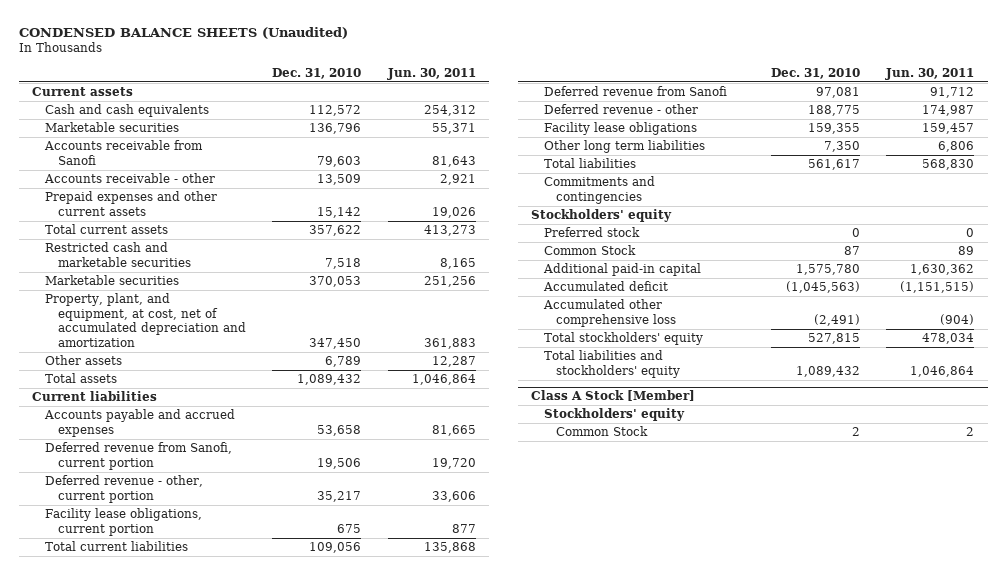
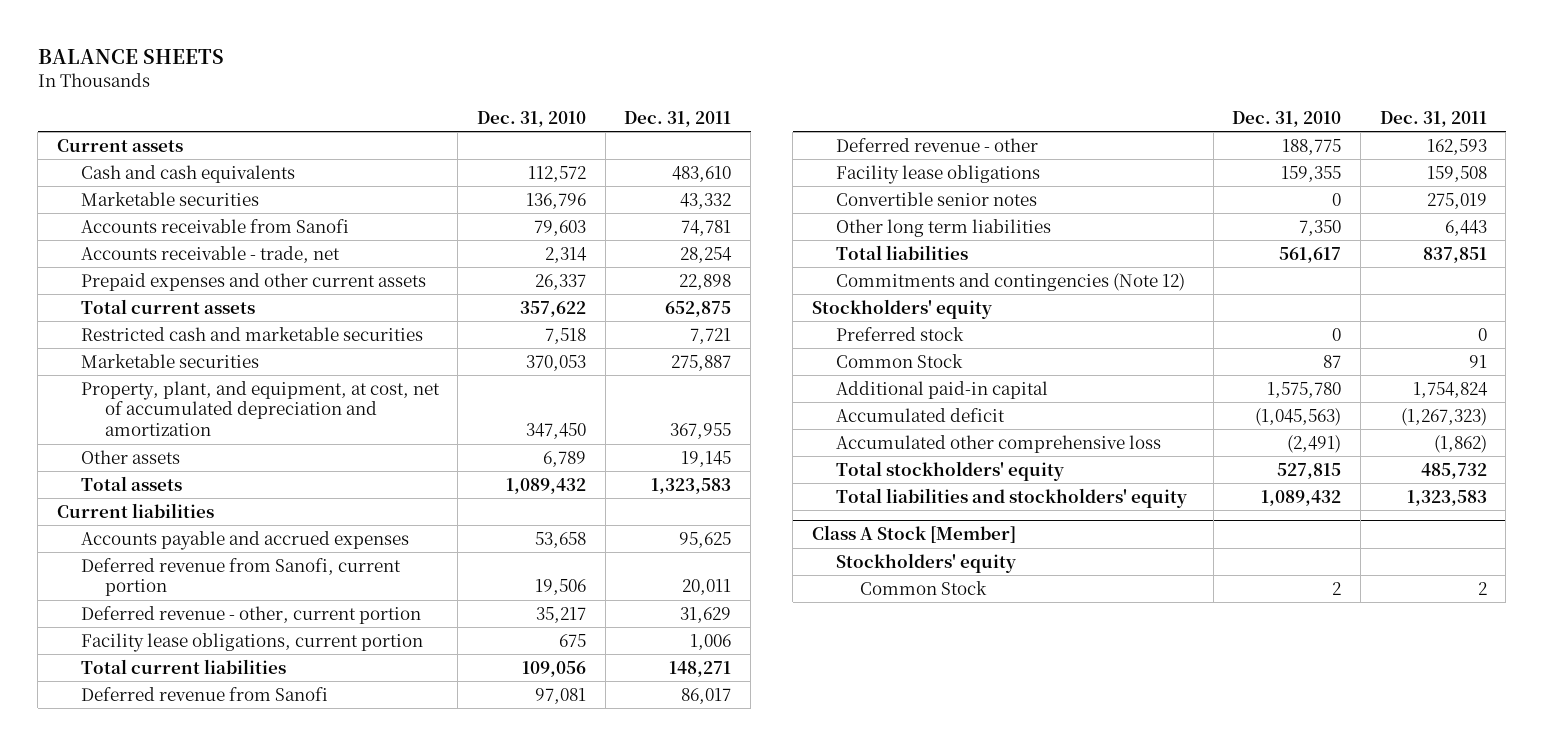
- CONDENSED BALANCE SHEETS (Unaudited)
+ BALANCE SHEETS
- | Dec. 31, 2010 | Jun. 30, 2011
+ | Dec. 31, 2010 | Dec. 31, 2011
- Accounts receivable - other | 13,509 | 2,921
- Prepaid expenses and other current assets | 15,142 | 19,026
+ Accounts receivable - trade, net | 2,314 | 28,254
+ Prepaid expenses and other current assets | 26,337 | 22,898
+ Convertible senior notes | 0 | 275,019
- Commitments and contingencies
+ Commitments and contingencies (Note 12)

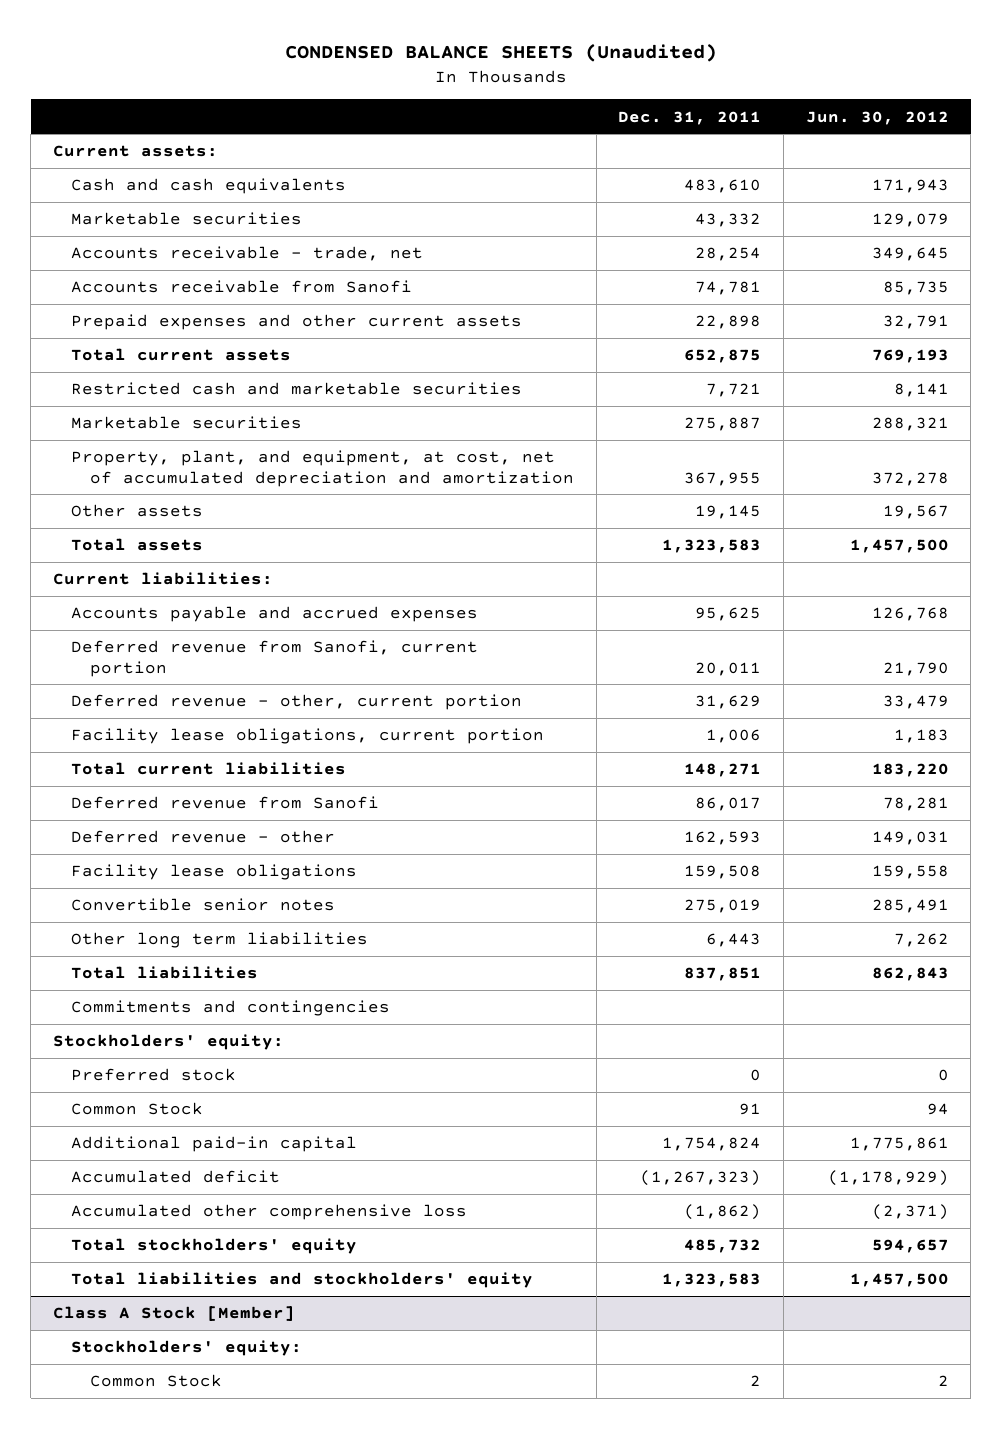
- BALANCE SHEETS
+ CONDENSED BALANCE SHEETS (Unaudited)
- | Dec. 31, 2010 | Dec. 31, 2011
+ | Dec. 31, 2011 | Jun. 30, 2012
- Current assets
+ Current assets:
moved down: Accounts receivable from Sanofi | 74,781 | 85,735
- Current liabilities
+ Current liabilities:
- Commitments and contingencies (Note 12)
- Stockholders' equity
+ Commitments and contingencies
+ Stockholders' equity:
@ Class A Stock [Member]
- Stockholders' equity
+ Stockholders' equity:

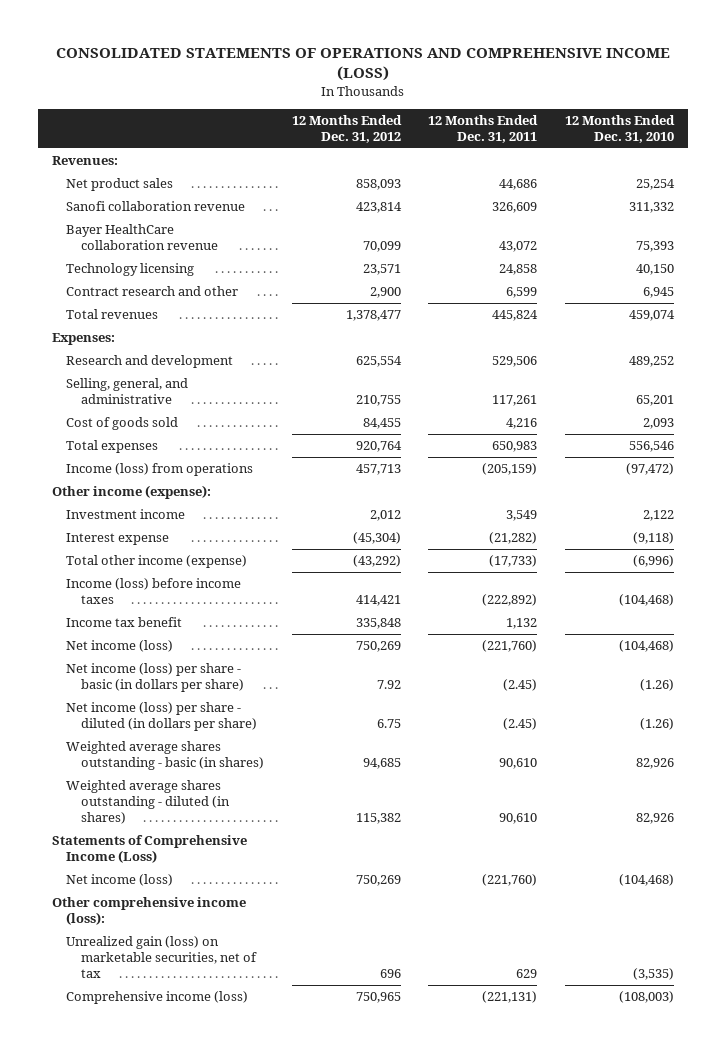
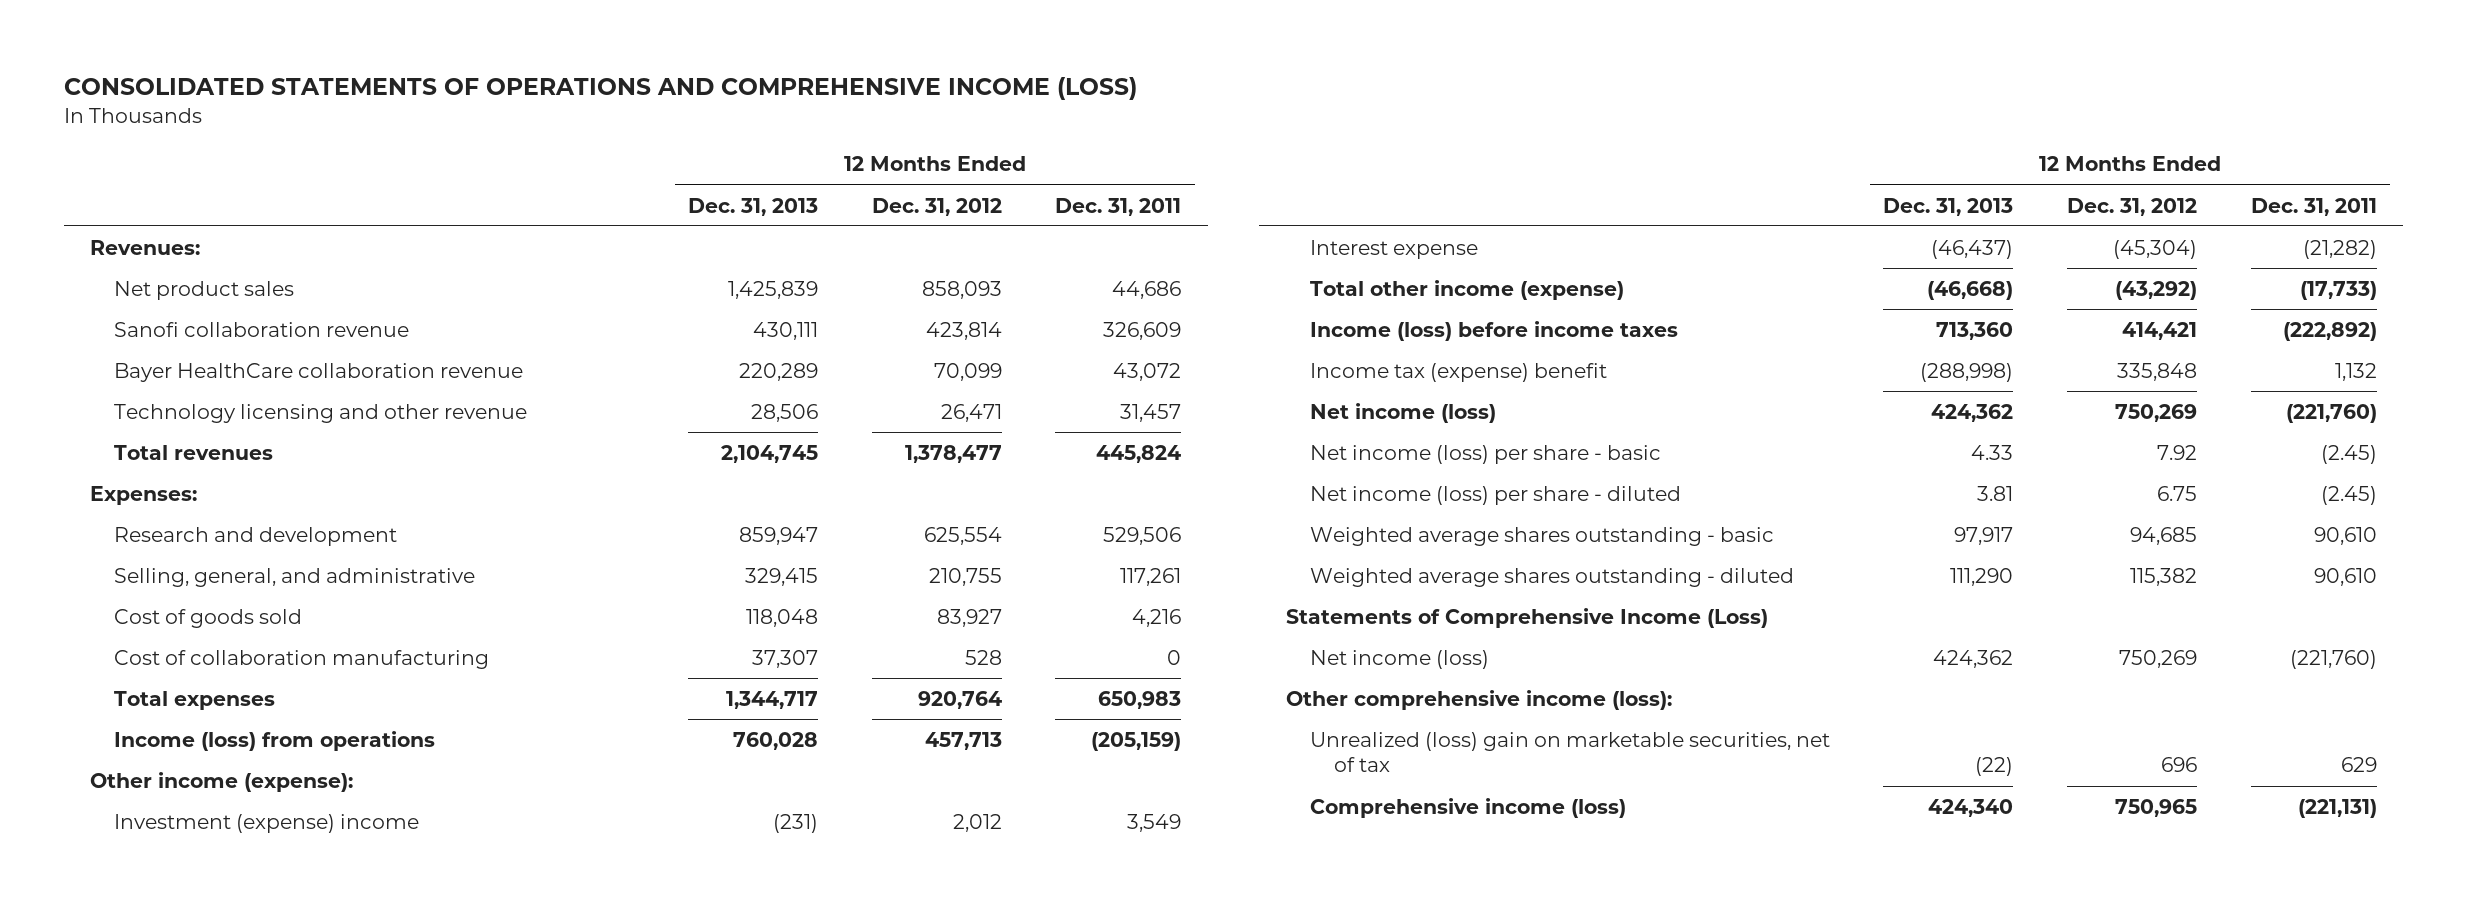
- | 12 Months Ended Dec. 31, 2012 | 12 Months Ended Dec. 31, 2011 | 12 Months Ended Dec. 31, 2010
+ | 12 Months Ended Dec. 31, 2013 | 12 Months Ended Dec. 31, 2012 | 12 Months Ended Dec. 31, 2011
- Technology licensing | 23,571 | 24,858 | 40,150
- Contract research and other | 2,900 | 6,599 | 6,945
+ Technology licensing and other revenue | 28,506 | 26,471 | 31,457
- Cost of goods sold | 84,455 | 4,216 | 2,093
+ Cost of goods sold | 118,048 | 83,927 | 4,216
+ Cost of collaboration manufacturing | 37,307 | 528 | 0
- Investment income | 2,012 | 3,549 | 2,122
+ Investment (expense) income | (231) | 2,012 | 3,549
- Income tax benefit | 335,848 | 1,132 |
+ Income tax (expense) benefit | (288,998) | 335,848 | 1,132
- Net income (loss) per share - basic (in dollars per share) | 7.92 | (2.45) | (1.26)
- Net income (loss) per share - diluted (in dollars per share) | 6.75 | (2.45) | (1.26)
- Weighted average shares outstanding - basic (in shares) | 94,685 | 90,610 | 82,926
- Weighted average shares outstanding - diluted (in shares) | 115,382 | 90,610 | 82,926
+ Net income (loss) per share - basic | 4.33 | 7.92 | (2.45)
+ Net income (loss) per share - diluted | 3.81 | 6.75 | (2.45)
+ Weighted average shares outstanding - basic | 97,917 | 94,685 | 90,610
+ Weighted average shares outstanding - diluted | 111,290 | 115,382 | 90,610
- Unrealized gain (loss) on marketable securities, net of tax | 696 | 629 | (3,535)
+ Unrealized (loss) gain on marketable securities, net of tax | (22) | 696 | 629

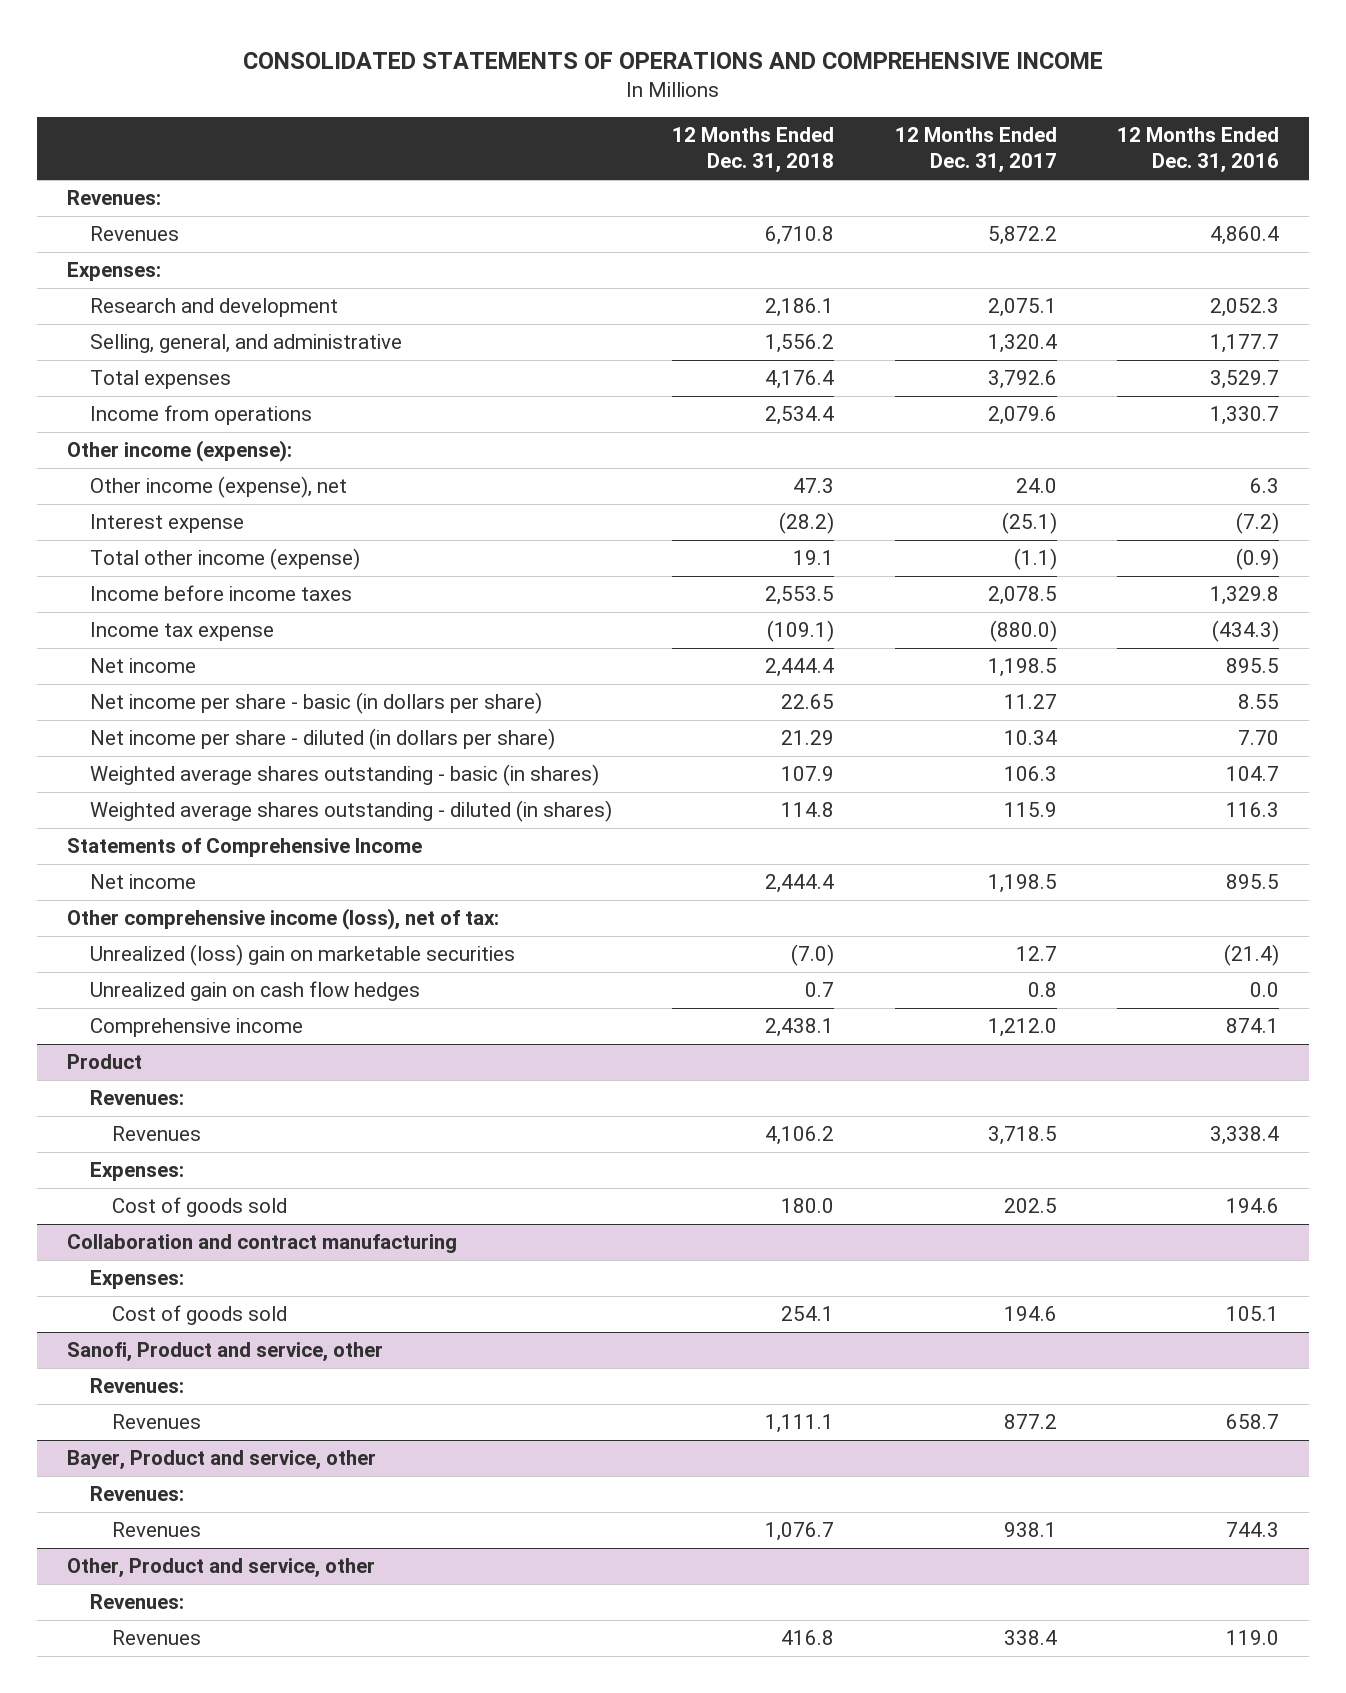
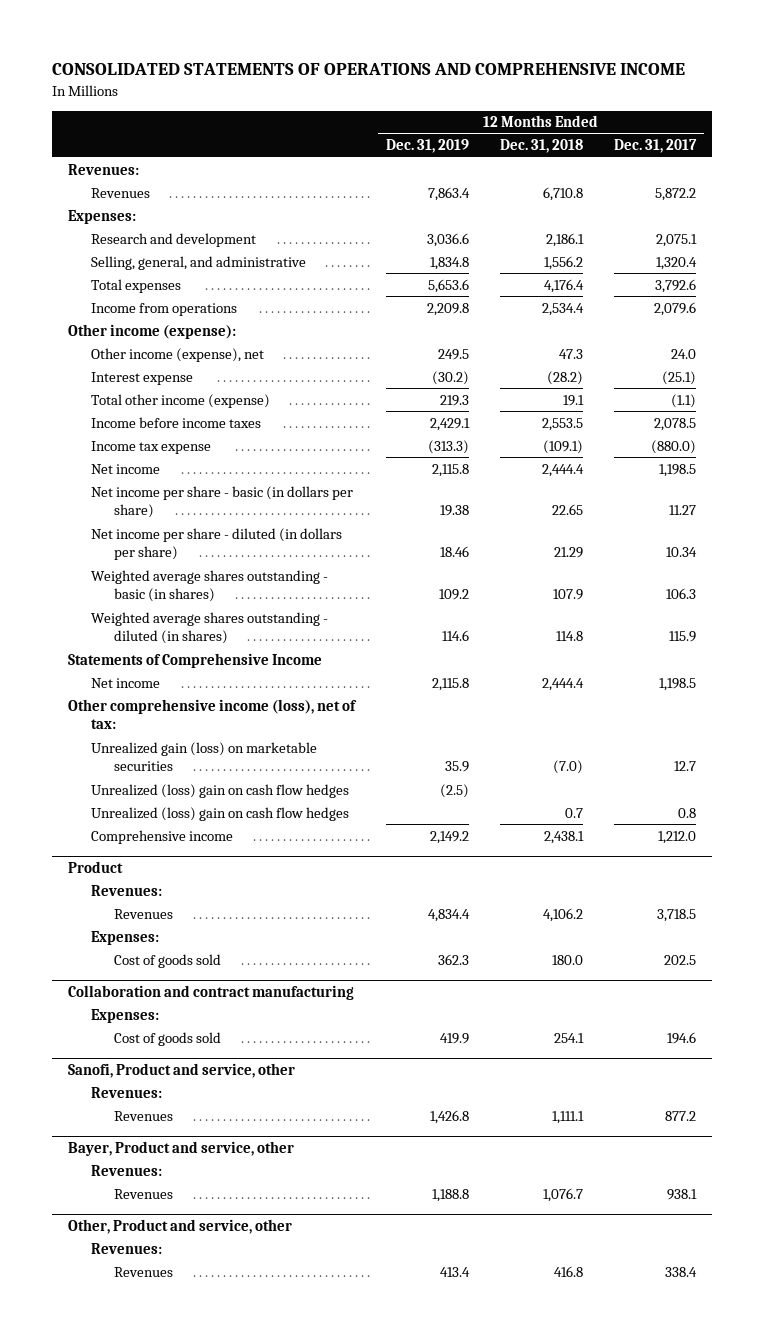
- | 12 Months Ended Dec. 31, 2018 | 12 Months Ended Dec. 31, 2017 | 12 Months Ended Dec. 31, 2016
+ | 12 Months Ended Dec. 31, 2019 | 12 Months Ended Dec. 31, 2018 | 12 Months Ended Dec. 31, 2017
- Unrealized (loss) gain on marketable securities | (7.0) | 12.7 | (21.4)
- Unrealized gain on cash flow hedges | 0.7 | 0.8 | 0.0
+ Unrealized gain (loss) on marketable securities | 35.9 | (7.0) | 12.7
+ Unrealized (loss) gain on cash flow hedges | (2.5) | |
+ Unrealized (loss) gain on cash flow hedges | | 0.7 | 0.8

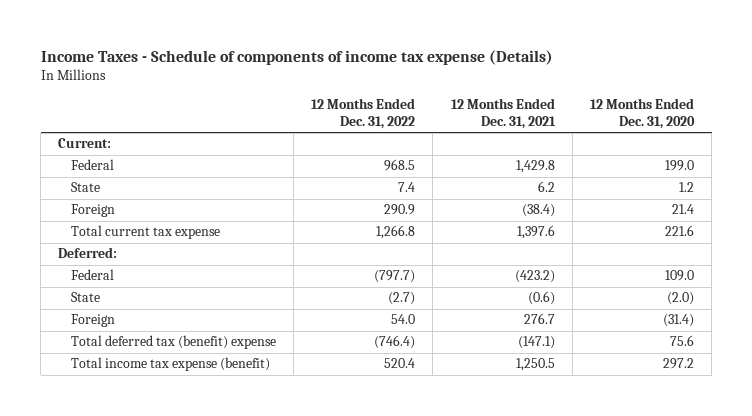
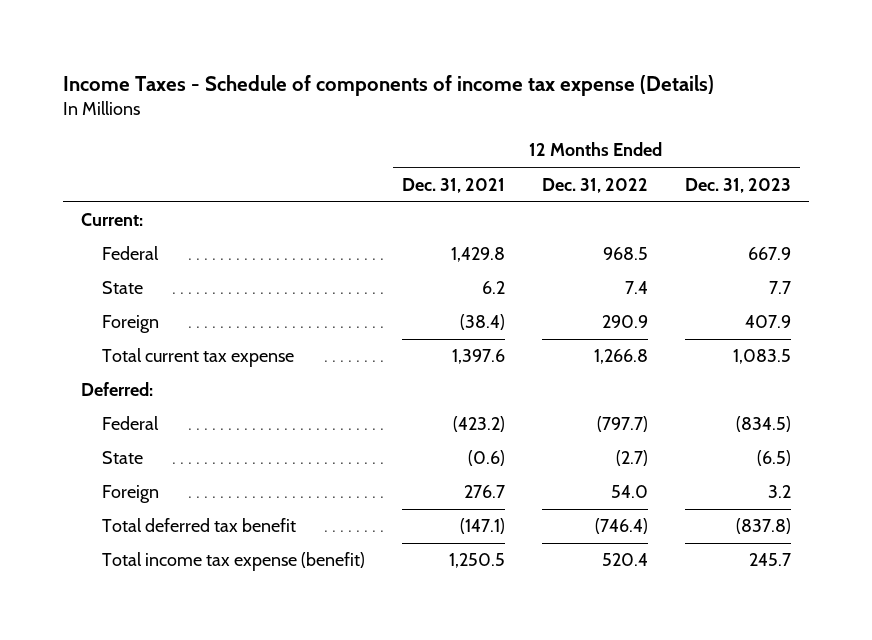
- | 12 Months Ended Dec. 31, 2022 | 12 Months Ended Dec. 31, 2021 | 12 Months Ended Dec. 31, 2020
+ | 12 Months Ended Dec. 31, 2021 | 12 Months Ended Dec. 31, 2022 | 12 Months Ended Dec. 31, 2023
- Total deferred tax (benefit) expense | (746.4) | (147.1) | 75.6
+ Total deferred tax benefit | (147.1) | (746.4) | (837.8)

